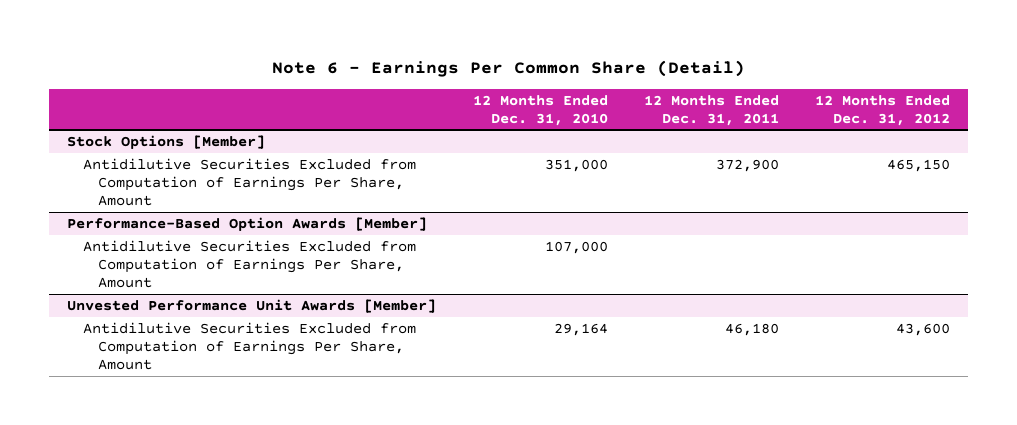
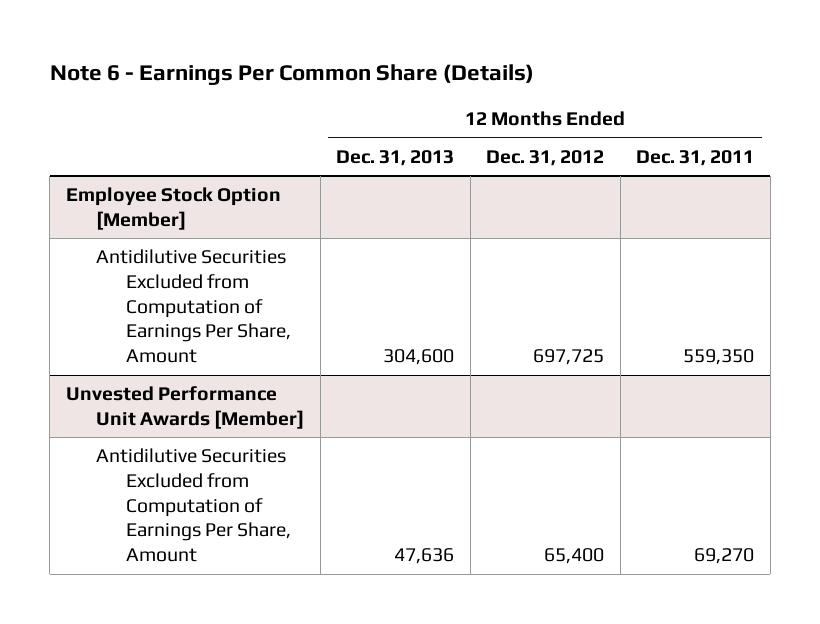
- Note 6 - Earnings Per Common Share (Detail)
+ Note 6 - Earnings Per Common Share (Details)
- | 12 Months Ended Dec. 31, 2010 | 12 Months Ended Dec. 31, 2011 | 12 Months Ended Dec. 31, 2012
+ | 12 Months Ended Dec. 31, 2013 | 12 Months Ended Dec. 31, 2012 | 12 Months Ended Dec. 31, 2011
- Stock Options [Member]
- Antidilutive Securities Excluded from Computation of Earnings Per Share, Amount | 351,000 | 372,900 | 465,150
- Performance-Based Option Awards [Member]
- Antidilutive Securities Excluded from Computation of Earnings Per Share, Amount | 107,000 | |
+ Employee Stock Option [Member]
+ Antidilutive Securities Excluded from Computation of Earnings Per Share, Amount | 304,600 | 697,725 | 559,350
@ Unvested Performance Unit Awards [Member]
- Antidilutive Securities Excluded from Computation of Earnings Per Share, Amount | 29,164 | 46,180 | 43,600
+ Antidilutive Securities Excluded from Computation of Earnings Per Share, Amount | 47,636 | 65,400 | 69,270

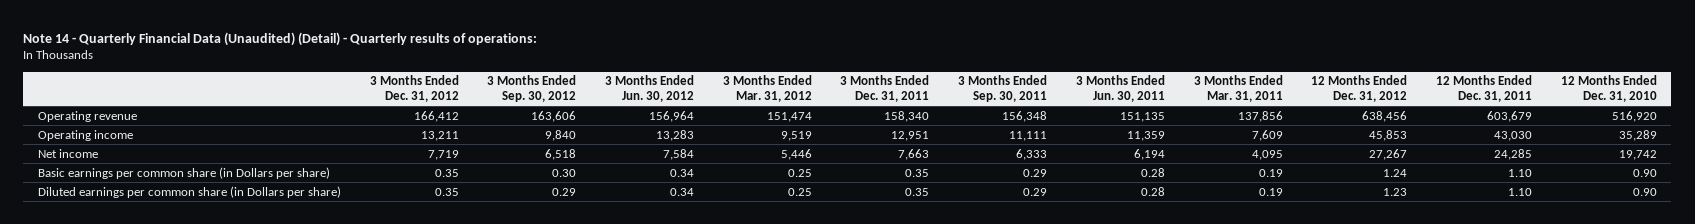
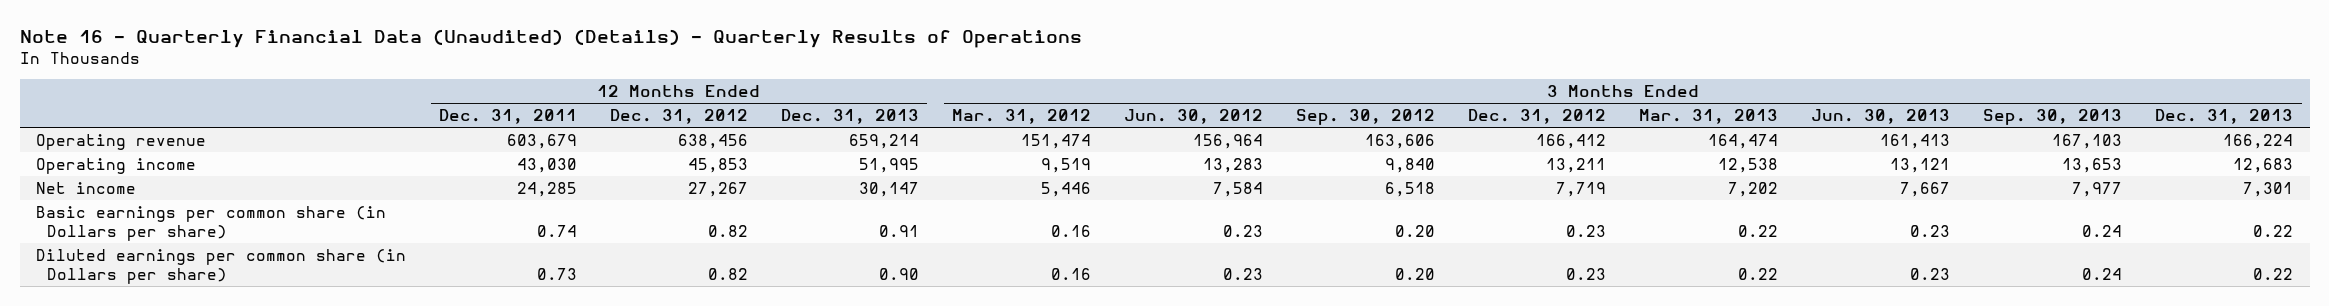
- Note 14 - Quarterly Financial Data (Unaudited) (Detail) - Quarterly results of operations:
+ Note 16 - Quarterly Financial Data (Unaudited) (Details) - Quarterly Results of Operations
- | 3 Months Ended Dec. 31, 2012 | 3 Months Ended Sep. 30, 2012 | 3 Months Ended Jun. 30, 2012 | 3 Months Ended Mar. 31, 2012 | 3 Months Ended Dec. 31, 2011 | 3 Months Ended Sep. 30, 2011 | 3 Months Ended Jun. 30, 2011 | 3 Months Ended Mar. 31, 2011 | 12 Months Ended Dec. 31, 2012 | 12 Months Ended Dec. 31, 2011 | 12 Months Ended Dec. 31, 2010
+ | 12 Months Ended Dec. 31, 2011 | 12 Months Ended Dec. 31, 2012 | 12 Months Ended Dec. 31, 2013 | 3 Months Ended Mar. 31, 2012 | 3 Months Ended Jun. 30, 2012 | 3 Months Ended Sep. 30, 2012 | 3 Months Ended Dec. 31, 2012 | 3 Months Ended Mar. 31, 2013 | 3 Months Ended Jun. 30, 2013 | 3 Months Ended Sep. 30, 2013 | 3 Months Ended Dec. 31, 2013
- Basic earnings per common share (in Dollars per share) | 0.35 | 0.30 | 0.34 | 0.25 | 0.35 | 0.29 | 0.28 | 0.19 | 1.24 | 1.10 | 0.90
- Diluted earnings per common share (in Dollars per share) | 0.35 | 0.29 | 0.34 | 0.25 | 0.35 | 0.29 | 0.28 | 0.19 | 1.23 | 1.10 | 0.90
+ Basic earnings per common share (in Dollars per share) | 0.74 | 0.82 | 0.91 | 0.16 | 0.23 | 0.20 | 0.23 | 0.22 | 0.23 | 0.24 | 0.22
+ Diluted earnings per common share (in Dollars per share) | 0.73 | 0.82 | 0.90 | 0.16 | 0.23 | 0.20 | 0.23 | 0.22 | 0.23 | 0.24 | 0.22

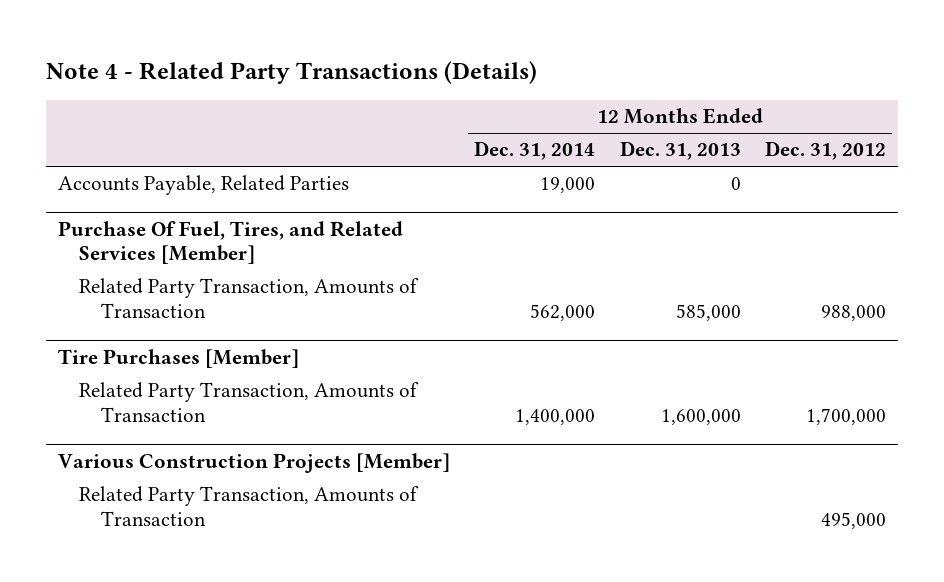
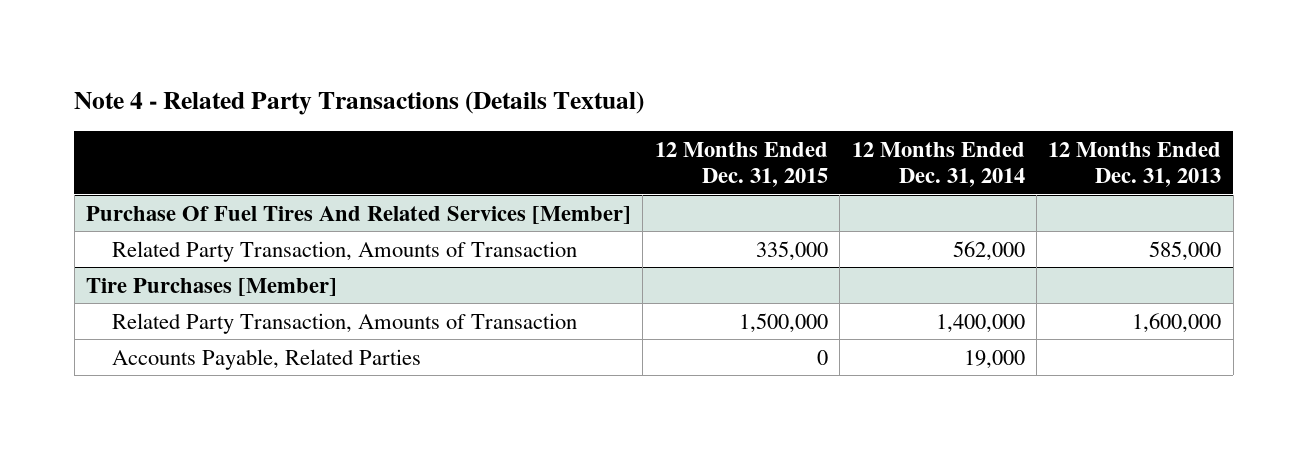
- Note 4 - Related Party Transactions (Details)
+ Note 4 - Related Party Transactions (Details Textual)
- | 12 Months Ended Dec. 31, 2014 | 12 Months Ended Dec. 31, 2013 | 12 Months Ended Dec. 31, 2012
+ | 12 Months Ended Dec. 31, 2015 | 12 Months Ended Dec. 31, 2014 | 12 Months Ended Dec. 31, 2013
- Accounts Payable, Related Parties | 19,000 | 0 |
- Purchase Of Fuel, Tires, and Related Services [Member]
+ Purchase Of Fuel Tires And Related Services [Member]
- Various Construction Projects [Member]
- Related Party Transaction, Amounts of Transaction | | | 495,000
@ Tire Purchases [Member]
+ Accounts Payable, Related Parties | 0 | 19,000 |

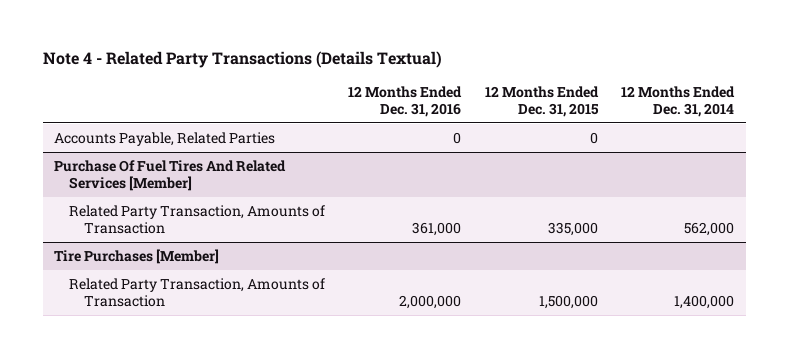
- | 12 Months Ended Dec. 31, 2015 | 12 Months Ended Dec. 31, 2014 | 12 Months Ended Dec. 31, 2013
+ | 12 Months Ended Dec. 31, 2016 | 12 Months Ended Dec. 31, 2015 | 12 Months Ended Dec. 31, 2014
+ Accounts Payable, Related Parties | 0 | 0 |
@ Tire Purchases [Member]
- Accounts Payable, Related Parties | 0 | 19,000 |

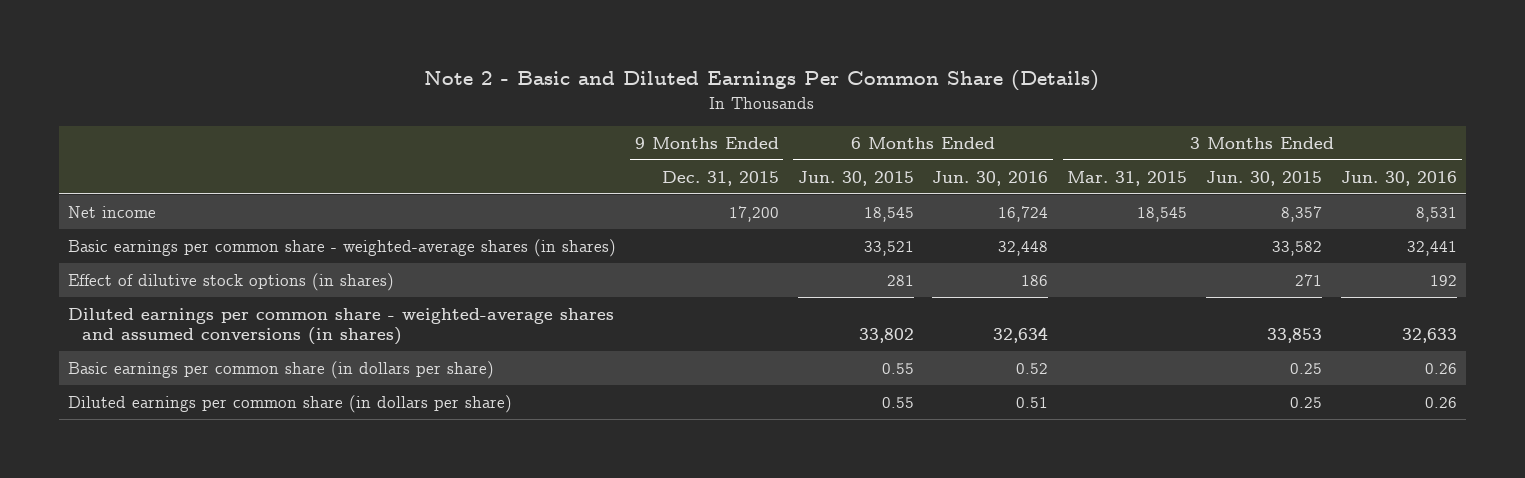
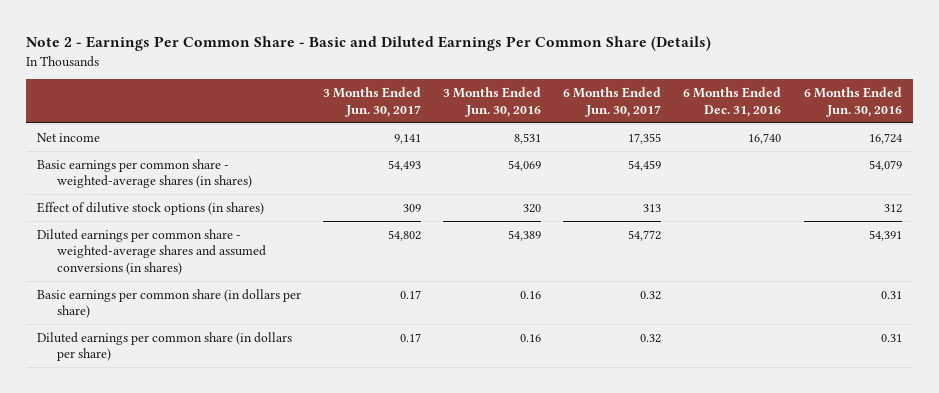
- Note 2 - Basic and Diluted Earnings Per Common Share (Details)
+ Note 2 - Earnings Per Common Share - Basic and Diluted Earnings Per Common Share (Details)
- | 9 Months Ended Dec. 31, 2015 | 6 Months Ended Jun. 30, 2015 | 6 Months Ended Jun. 30, 2016 | 3 Months Ended Mar. 31, 2015 | 3 Months Ended Jun. 30, 2015 | 3 Months Ended Jun. 30, 2016
+ | 3 Months Ended Jun. 30, 2017 | 3 Months Ended Jun. 30, 2016 | 6 Months Ended Jun. 30, 2017 | 6 Months Ended Dec. 31, 2016 | 6 Months Ended Jun. 30, 2016
- Basic earnings per common share - weighted-average shares (in shares) | | 33,521 | 32,448 | | 33,582 | 32,441
- Effect of dilutive stock options (in shares) | | 281 | 186 | | 271 | 192
- Diluted earnings per common share - weighted-average shares and assumed conversions (in shares) | | 33,802 | 32,634 | | 33,853 | 32,633
- Basic earnings per common share (in dollars per share) | | 0.55 | 0.52 | | 0.25 | 0.26
- Diluted earnings per common share (in dollars per share) | | 0.55 | 0.51 | | 0.25 | 0.26
+ Basic earnings per common share - weighted-average shares (in shares) | 54,493 | 54,069 | 54,459 | | 54,079
+ Effect of dilutive stock options (in shares) | 309 | 320 | 313 | | 312
+ Diluted earnings per common share - weighted-average shares and assumed conversions (in shares) | 54,802 | 54,389 | 54,772 | | 54,391
+ Basic earnings per common share (in dollars per share) | 0.17 | 0.16 | 0.32 | | 0.31
+ Diluted earnings per common share (in dollars per share) | 0.17 | 0.16 | 0.32 | | 0.31

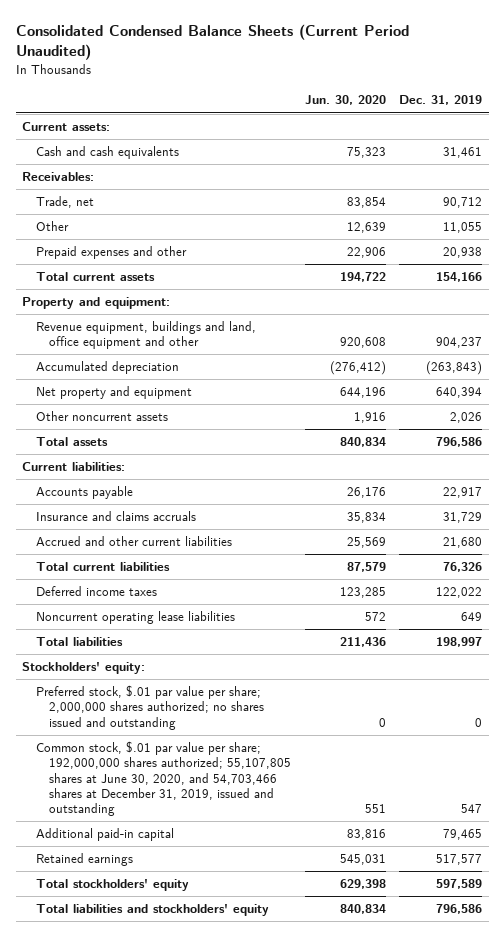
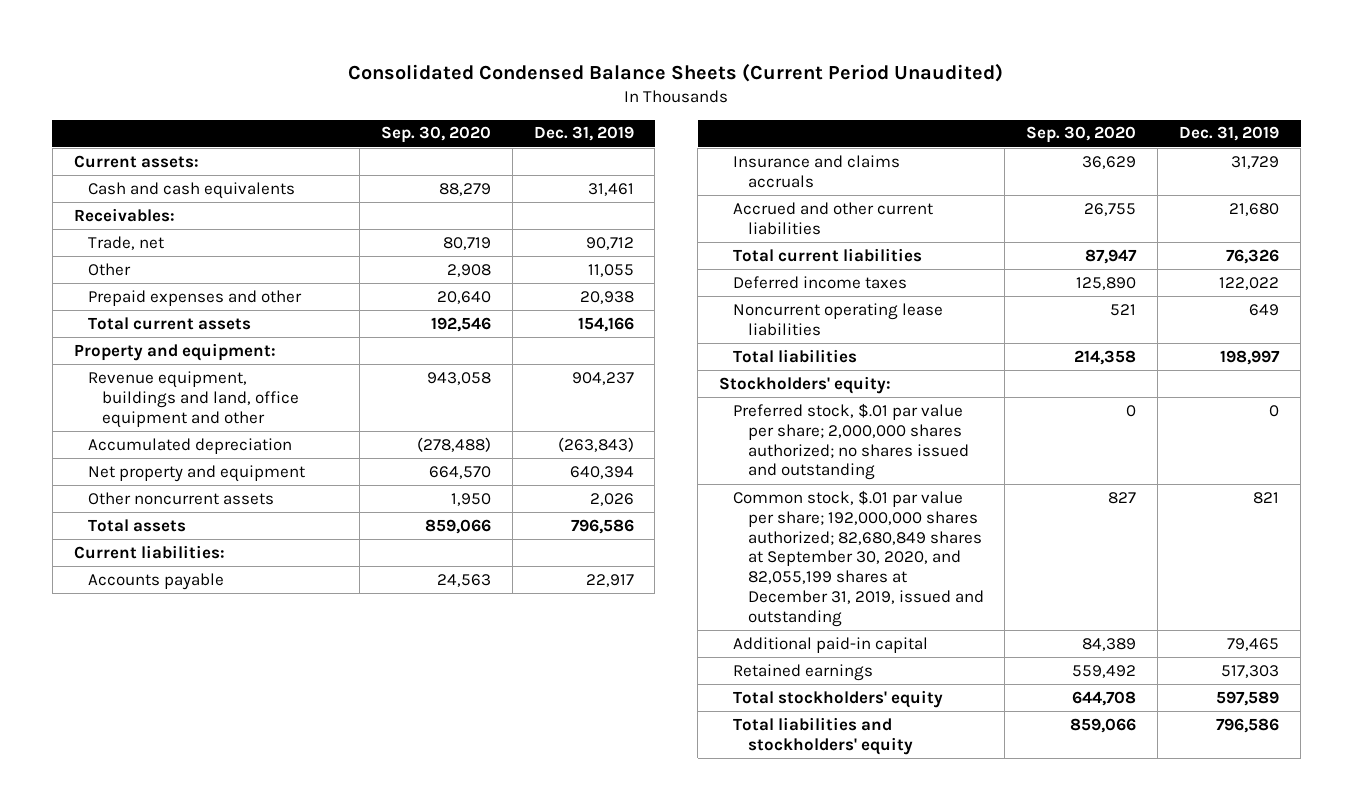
- | Jun. 30, 2020 | Dec. 31, 2019
+ | Sep. 30, 2020 | Dec. 31, 2019
- Common stock, $.01 par value per share; 192,000,000 shares authorized; 55,107,805 shares at June 30, 2020, and 54,703,466 shares at December 31, 2019, issued and outstanding | 551 | 547
+ Common stock, $.01 par value per share; 192,000,000 shares authorized; 82,680,849 shares at September 30, 2020, and 82,055,199 shares at December 31, 2019, issued and outstanding | 827 | 821
- Retained earnings | 545,031 | 517,577
+ Retained earnings | 559,492 | 517,303

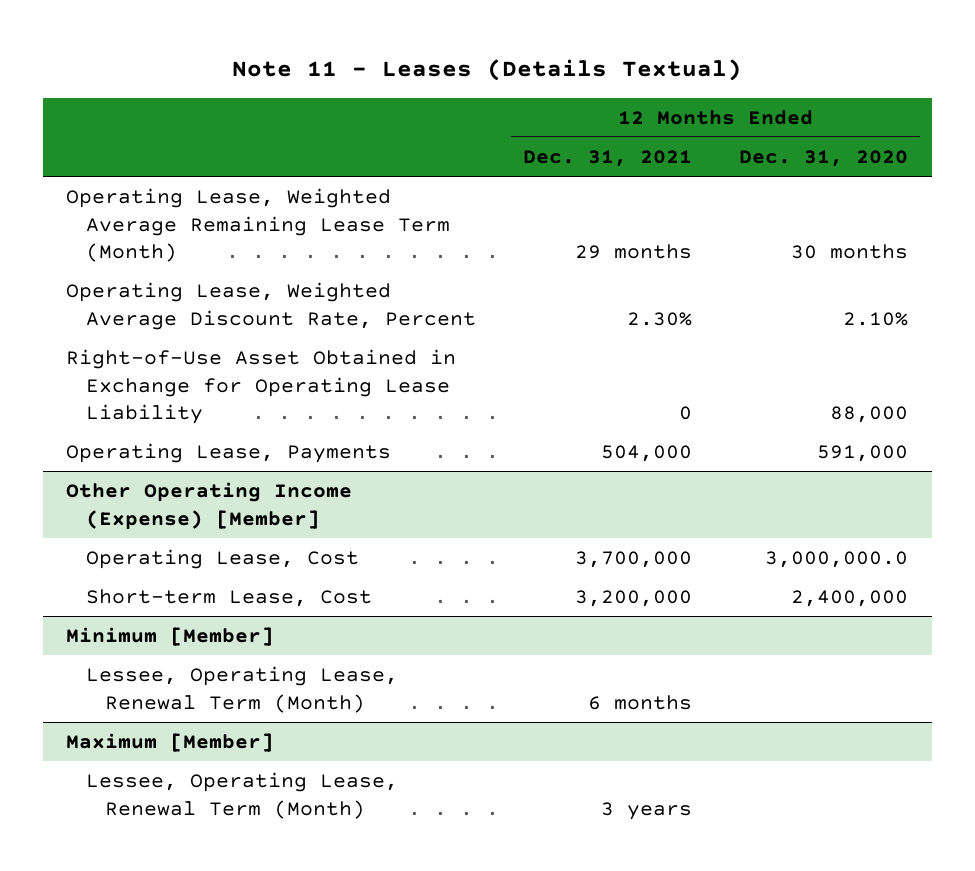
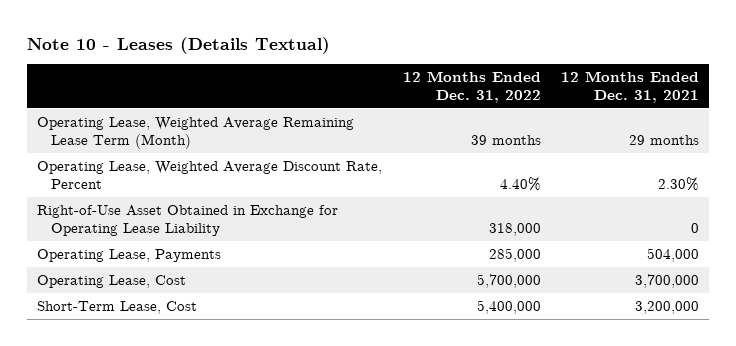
- Note 11 - Leases (Details Textual)
+ Note 10 - Leases (Details Textual)
- | 12 Months Ended Dec. 31, 2021 | 12 Months Ended Dec. 31, 2020
+ | 12 Months Ended Dec. 31, 2022 | 12 Months Ended Dec. 31, 2021
- Other Operating Income (Expense) [Member]
- Short-term Lease, Cost | 3,200,000 | 2,400,000
- Minimum [Member]
- Lessee, Operating Lease, Renewal Term (Month) | 6 months |
- Maximum [Member]
- Lessee, Operating Lease, Renewal Term (Month) | 3 years |
+ Short-Term Lease, Cost | 5,400,000 | 3,200,000

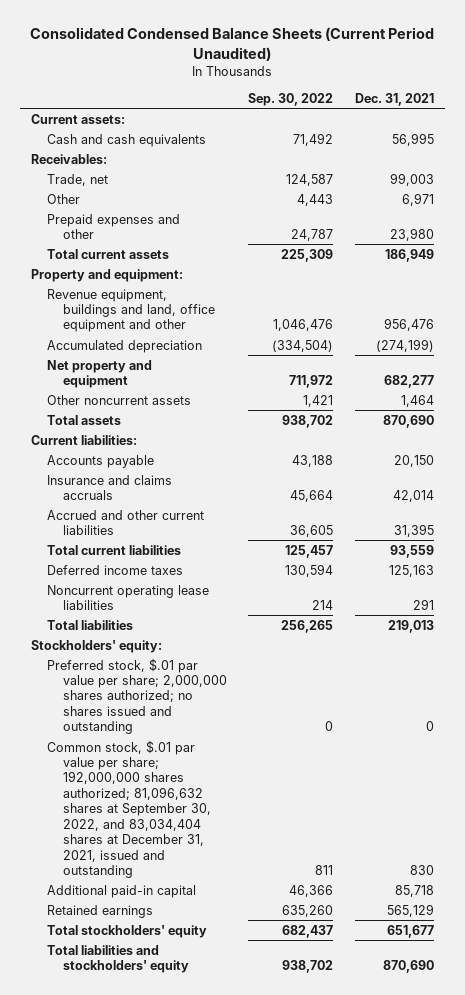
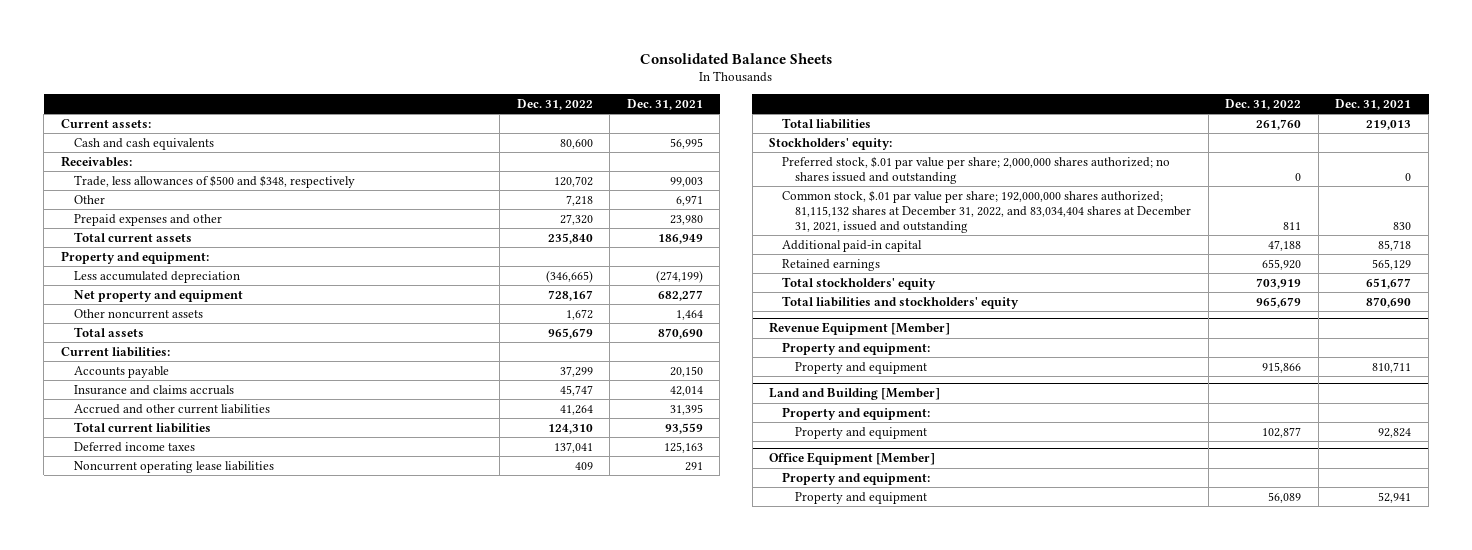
- Consolidated Condensed Balance Sheets (Current Period Unaudited)
+ Consolidated Balance Sheets
- | Sep. 30, 2022 | Dec. 31, 2021
+ | Dec. 31, 2022 | Dec. 31, 2021
- Trade, net | 124,587 | 99,003
+ Trade, less allowances of $500 and $348, respectively | 120,702 | 99,003
- Revenue equipment, buildings and land, office equipment and other | 1,046,476 | 956,476
- Accumulated depreciation | (334,504) | (274,199)
+ Less accumulated depreciation | (346,665) | (274,199)
- Common stock, $.01 par value per share; 192,000,000 shares authorized; 81,096,632 shares at September 30, 2022, and 83,034,404 shares at December 31, 2021, issued and outstanding | 811 | 830
+ Common stock, $.01 par value per share; 192,000,000 shares authorized; 81,115,132 shares at December 31, 2022, and 83,034,404 shares at December 31, 2021, issued and outstanding | 811 | 830
+ Revenue Equipment [Member]
+ Property and equipment:
+ Property and equipment | 915,866 | 810,711
+ Land and Building [Member]
+ Property and equipment:
+ Property and equipment | 102,877 | 92,824
+ Office Equipment [Member]
+ Property and equipment:
+ Property and equipment | 56,089 | 52,941

